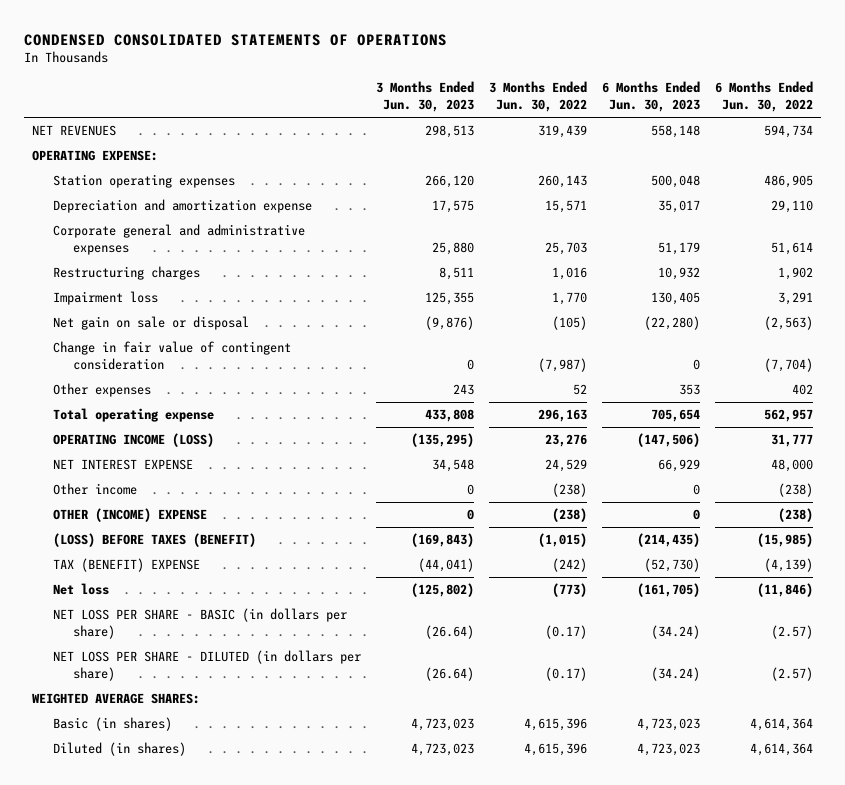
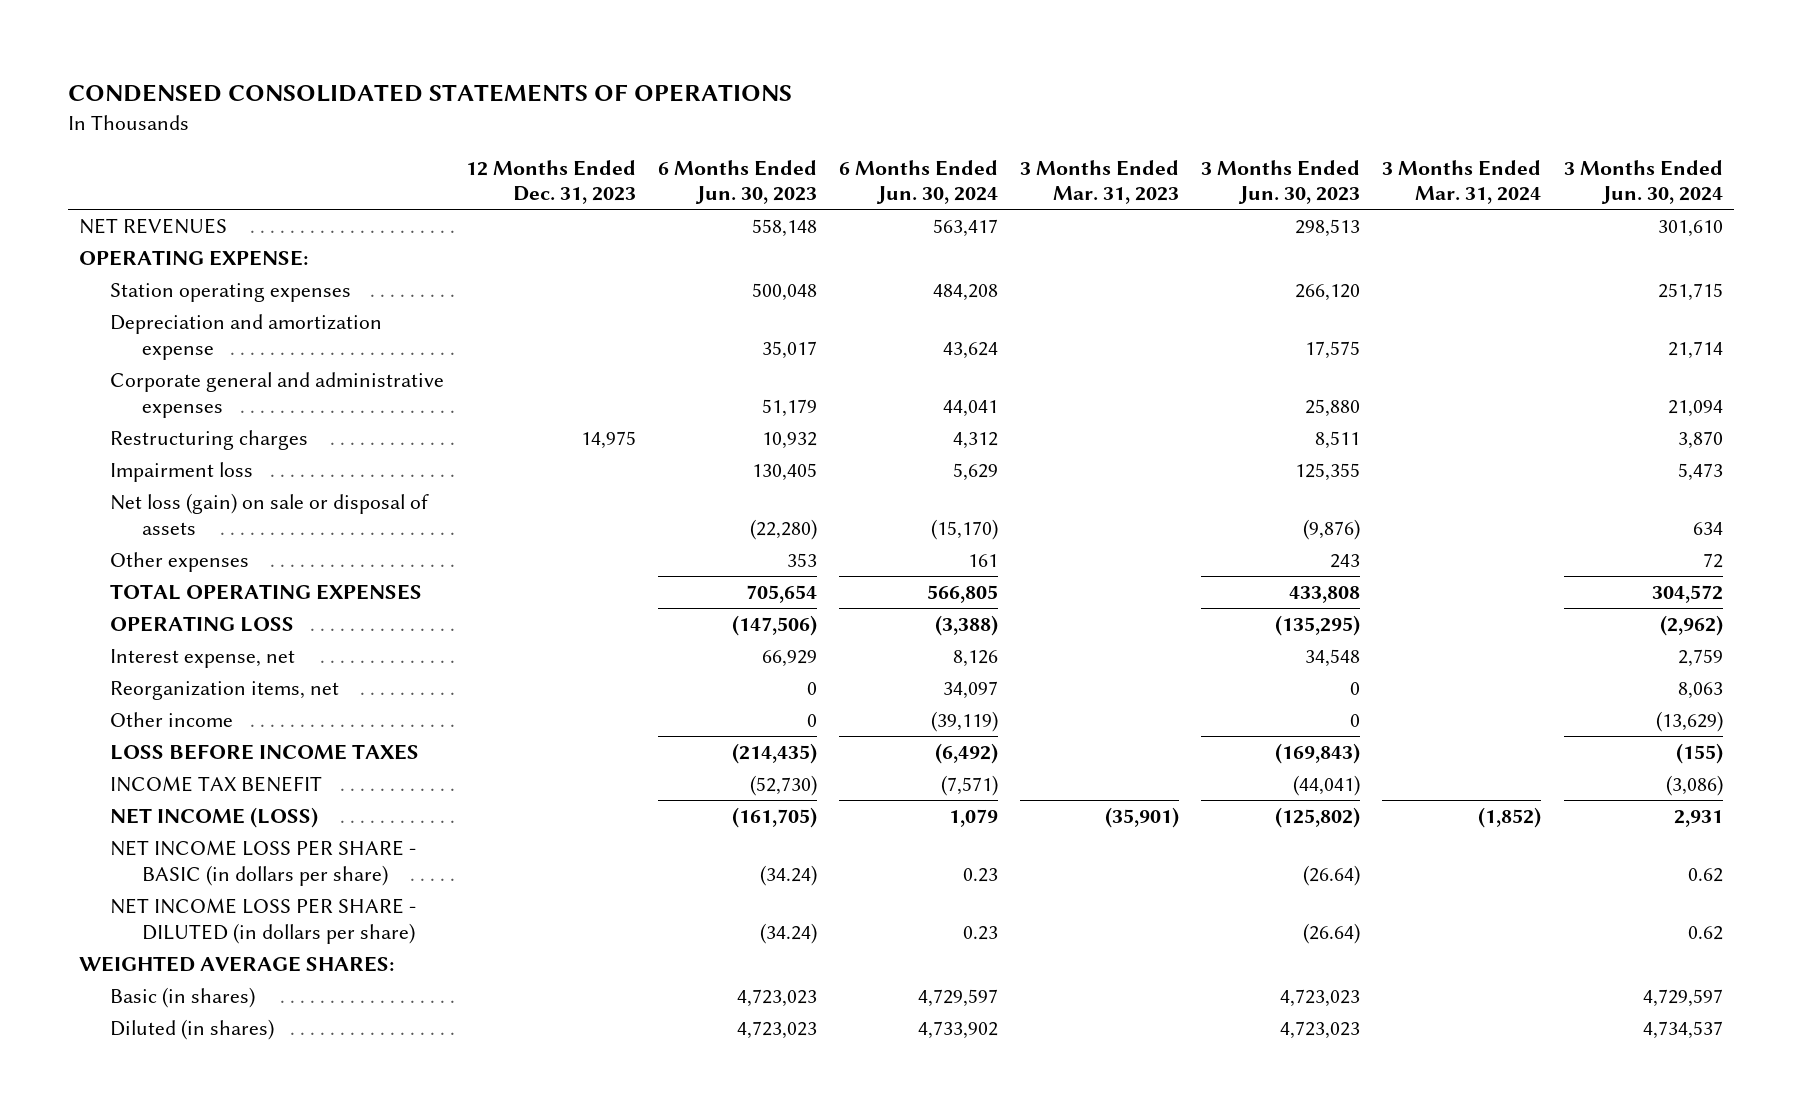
- | 3 Months Ended Jun. 30, 2023 | 3 Months Ended Jun. 30, 2022 | 6 Months Ended Jun. 30, 2023 | 6 Months Ended Jun. 30, 2022
+ | 12 Months Ended Dec. 31, 2023 | 6 Months Ended Jun. 30, 2023 | 6 Months Ended Jun. 30, 2024 | 3 Months Ended Mar. 31, 2023 | 3 Months Ended Jun. 30, 2023 | 3 Months Ended Mar. 31, 2024 | 3 Months Ended Jun. 30, 2024
- Net gain on sale or disposal | (9,876) | (105) | (22,280) | (2,563)
- Change in fair value of contingent consideration | 0 | (7,987) | 0 | (7,704)
+ Net loss (gain) on sale or disposal of assets | | (22,280) | (15,170) | | (9,876) | | 634
- Total operating expense | 433,808 | 296,163 | 705,654 | 562,957
- OPERATING INCOME (LOSS) | (135,295) | 23,276 | (147,506) | 31,777
- NET INTEREST EXPENSE | 34,548 | 24,529 | 66,929 | 48,000
+ TOTAL OPERATING EXPENSES | | 705,654 | 566,805 | | 433,808 | | 304,572
+ OPERATING LOSS | | (147,506) | (3,388) | | (135,295) | | (2,962)
+ Interest expense, net | | 66,929 | 8,126 | | 34,548 | | 2,759
+ Reorganization items, net | | 0 | 34,097 | | 0 | | 8,063
- OTHER (INCOME) EXPENSE | 0 | (238) | 0 | (238)
- (LOSS) BEFORE TAXES (BENEFIT) | (169,843) | (1,015) | (214,435) | (15,985)
- TAX (BENEFIT) EXPENSE | (44,041) | (242) | (52,730) | (4,139)
- Net loss | (125,802) | (773) | (161,705) | (11,846)
- NET LOSS PER SHARE - BASIC (in dollars per share) | (26.64) | (0.17) | (34.24) | (2.57)
- NET LOSS PER SHARE - DILUTED (in dollars per share) | (26.64) | (0.17) | (34.24) | (2.57)
+ LOSS BEFORE INCOME TAXES | | (214,435) | (6,492) | | (169,843) | | (155)
+ INCOME TAX BENEFIT | | (52,730) | (7,571) | | (44,041) | | (3,086)
+ NET INCOME (LOSS) | | (161,705) | 1,079 | (35,901) | (125,802) | (1,852) | 2,931
+ NET INCOME LOSS PER SHARE - BASIC (in dollars per share) | | (34.24) | 0.23 | | (26.64) | | 0.62
+ NET INCOME LOSS PER SHARE - DILUTED (in dollars per share) | | (34.24) | 0.23 | | (26.64) | | 0.62

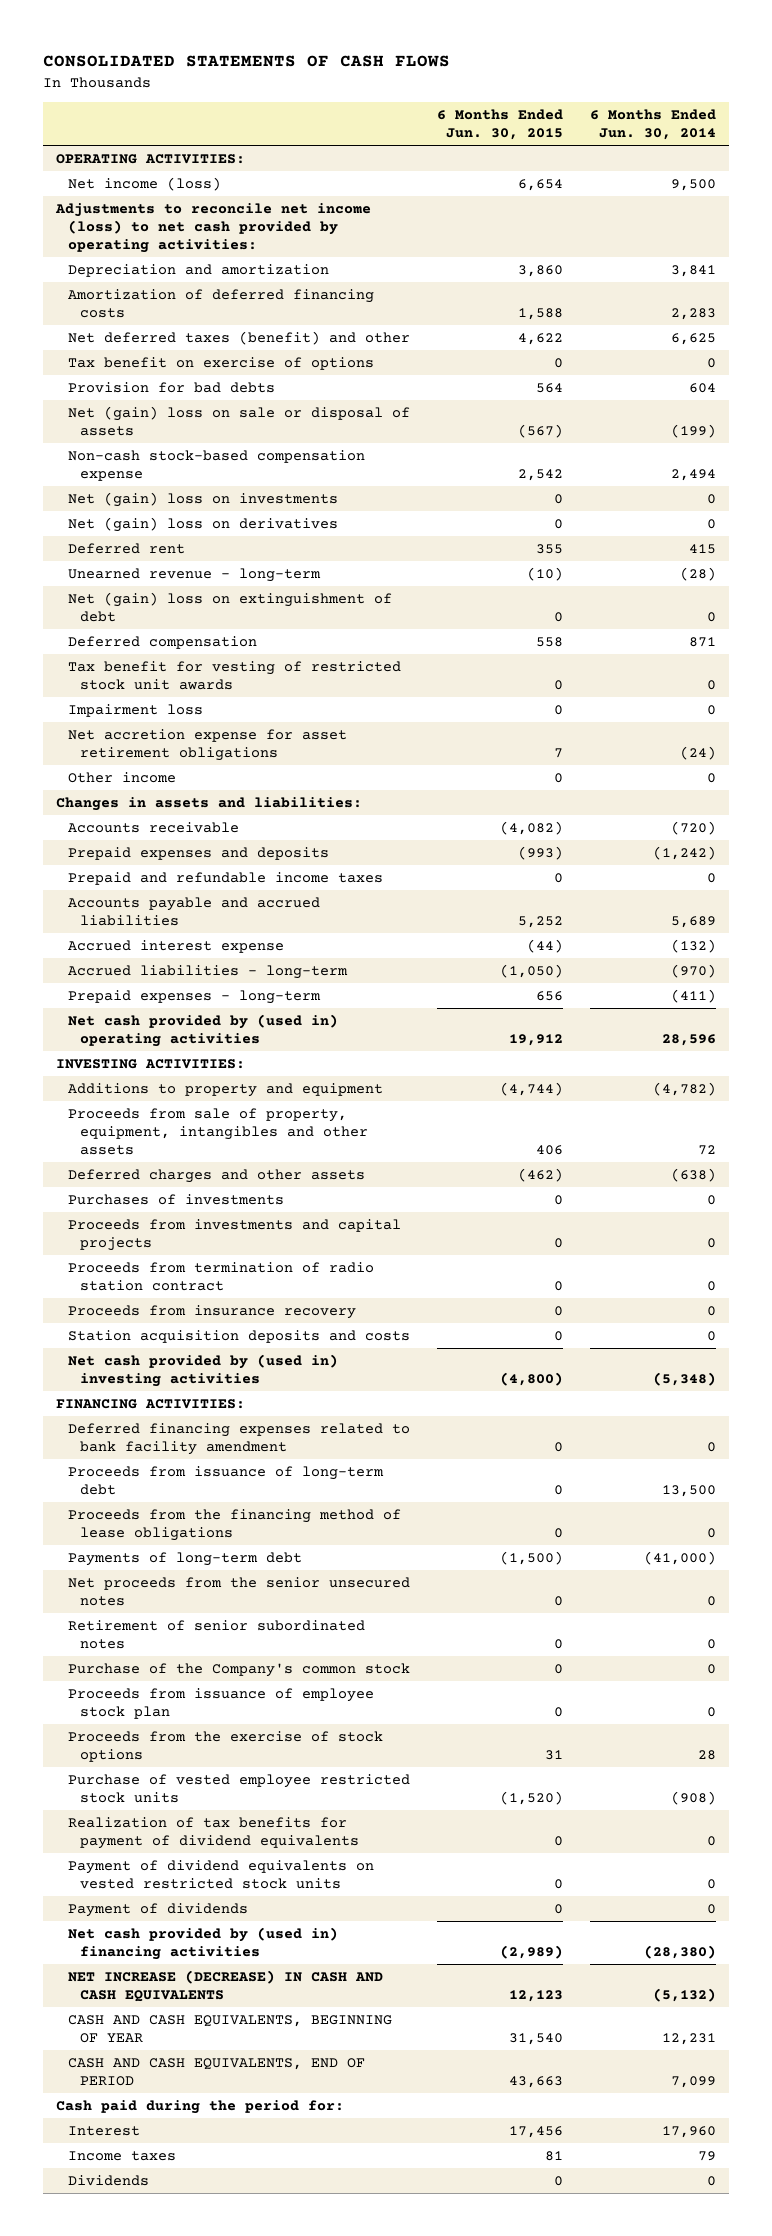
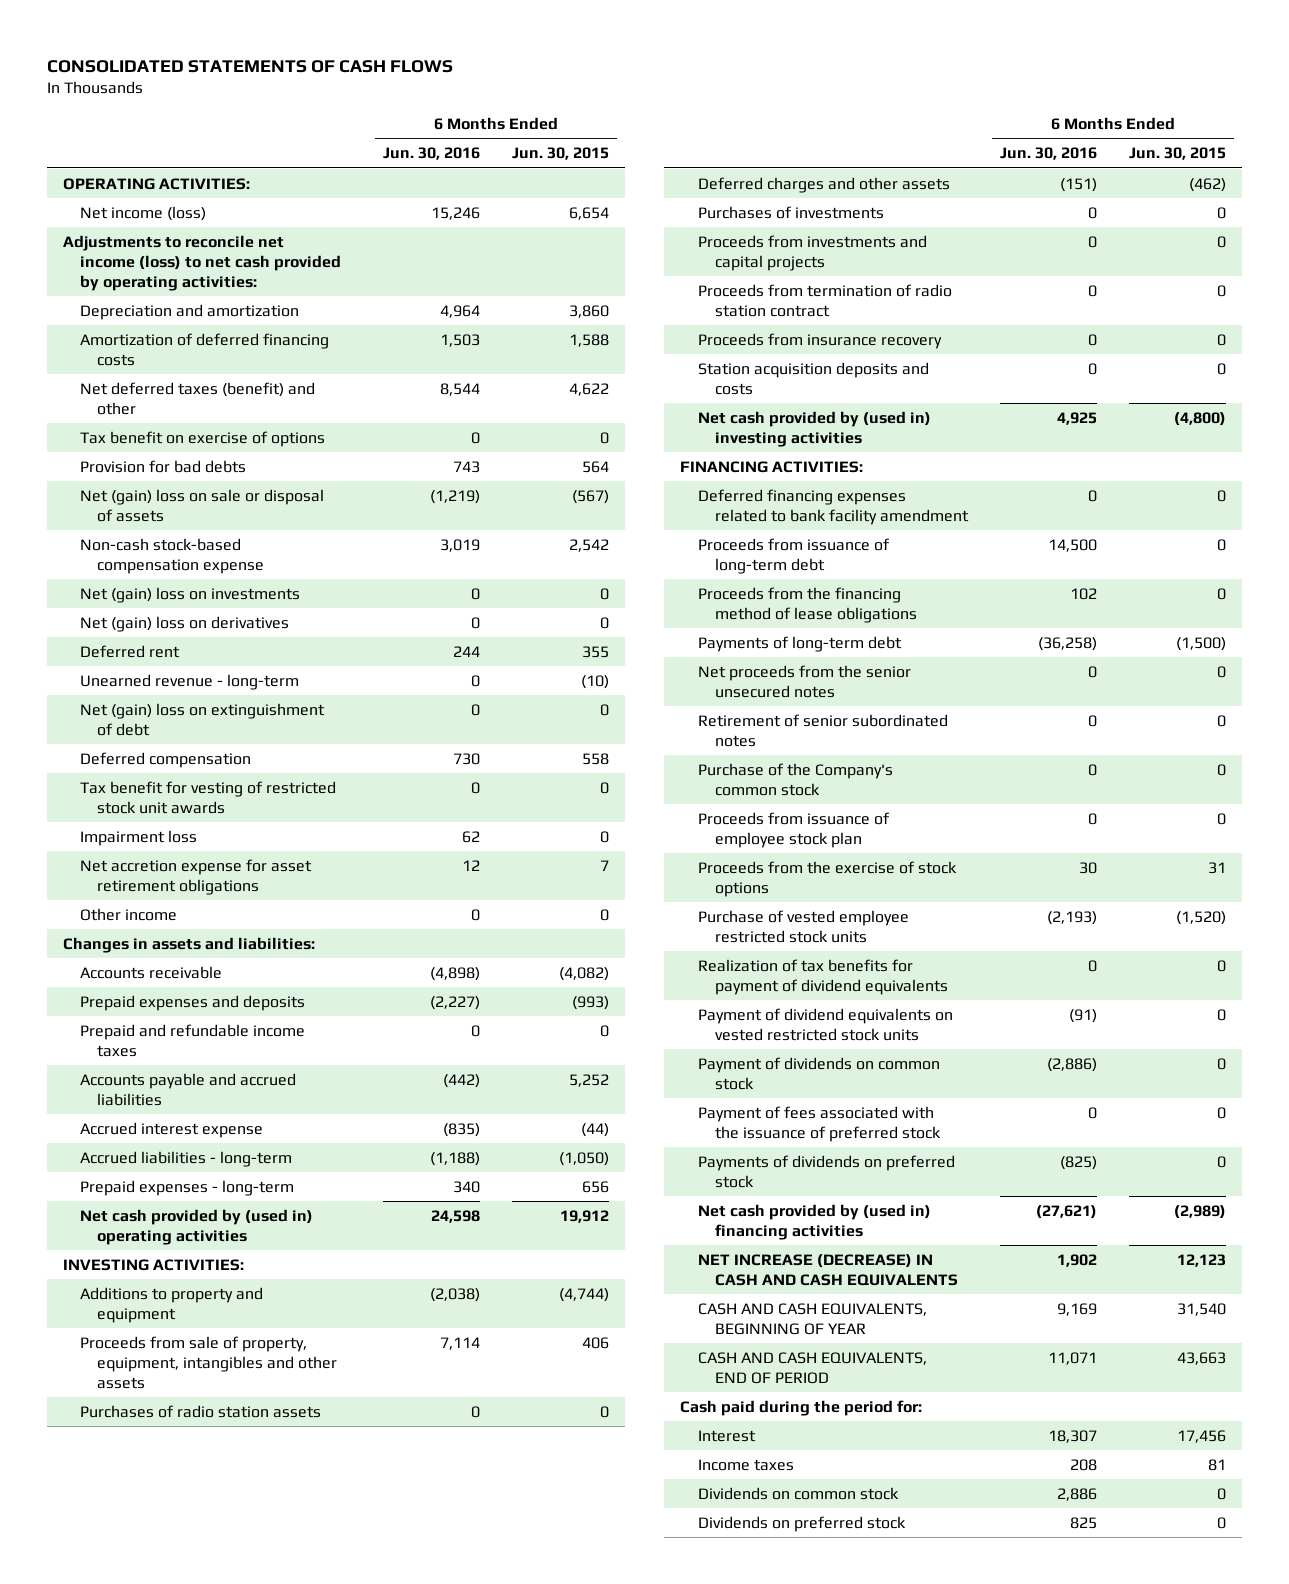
- | 6 Months Ended Jun. 30, 2015 | 6 Months Ended Jun. 30, 2014
+ | 6 Months Ended Jun. 30, 2016 | 6 Months Ended Jun. 30, 2015
+ Purchases of radio station assets | 0 | 0
- Payment of dividends | 0 | 0
+ Payment of dividends on common stock | (2,886) | 0
+ Payment of fees associated with the issuance of preferred stock | 0 | 0
+ Payments of dividends on preferred stock | (825) | 0
- Dividends | 0 | 0
+ Dividends on common stock | 2,886 | 0
+ Dividends on preferred stock | 825 | 0

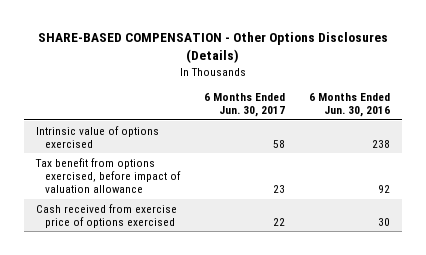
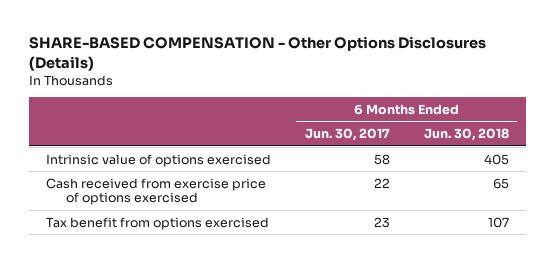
- | 6 Months Ended Jun. 30, 2017 | 6 Months Ended Jun. 30, 2016
+ | 6 Months Ended Jun. 30, 2017 | 6 Months Ended Jun. 30, 2018
- Tax benefit from options exercised, before impact of valuation allowance | 23 | 92
+ Tax benefit from options exercised | 23 | 107

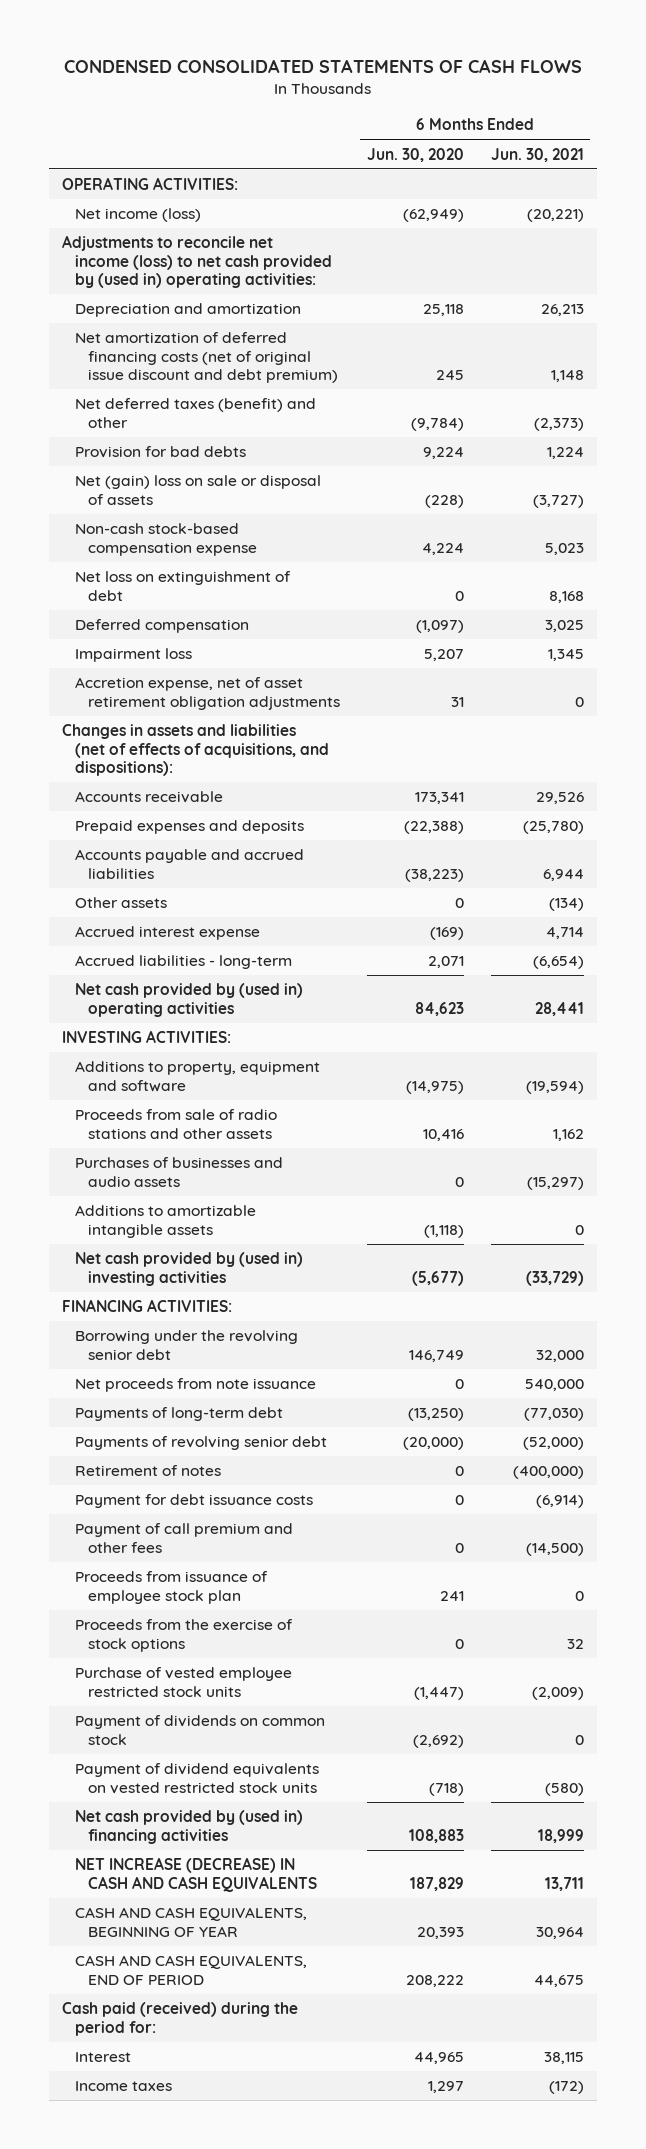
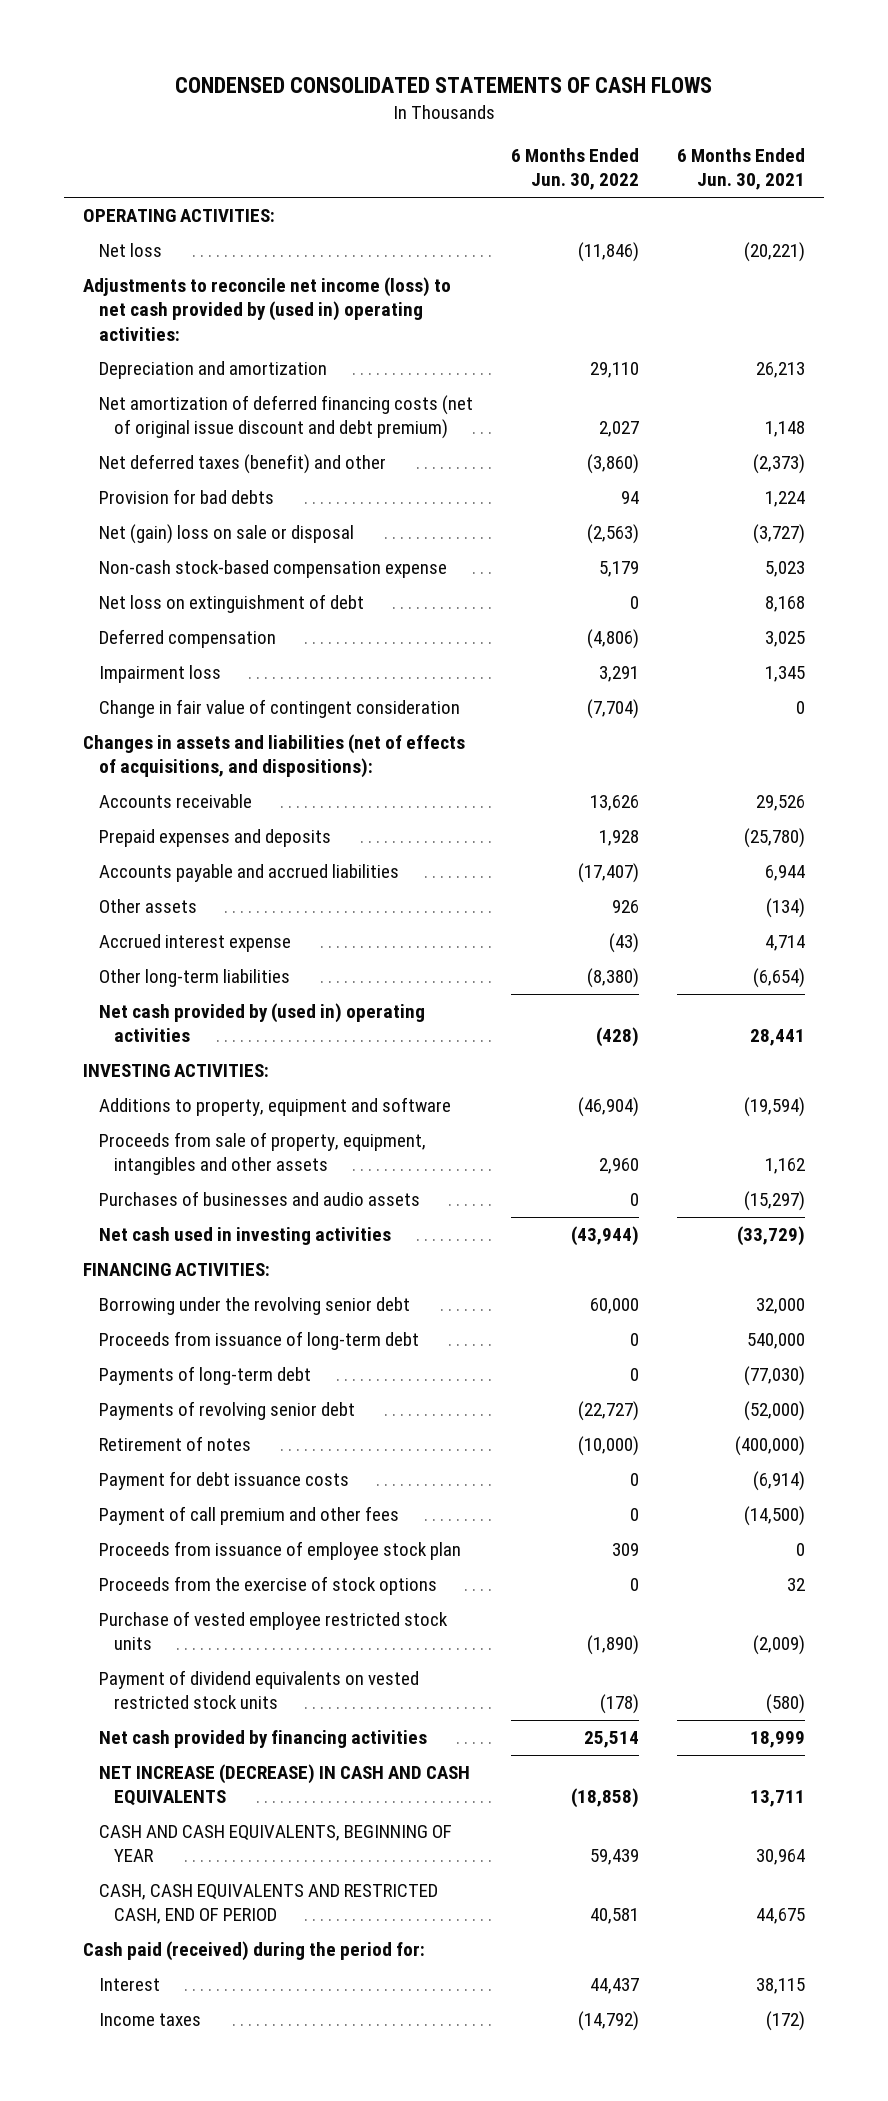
- | 6 Months Ended Jun. 30, 2020 | 6 Months Ended Jun. 30, 2021
+ | 6 Months Ended Jun. 30, 2022 | 6 Months Ended Jun. 30, 2021
- Net income (loss) | (62,949) | (20,221)
+ Net loss | (11,846) | (20,221)
- Net (gain) loss on sale or disposal of assets | (228) | (3,727)
+ Net (gain) loss on sale or disposal | (2,563) | (3,727)
- Accretion expense, net of asset retirement obligation adjustments | 31 | 0
+ Change in fair value of contingent consideration | (7,704) | 0
- Accrued liabilities - long-term | 2,071 | (6,654)
+ Other long-term liabilities | (8,380) | (6,654)
- Proceeds from sale of radio stations and other assets | 10,416 | 1,162
+ Proceeds from sale of property, equipment, intangibles and other assets | 2,960 | 1,162
- Additions to amortizable intangible assets | (1,118) | 0
- Net cash provided by (used in) investing activities | (5,677) | (33,729)
+ Net cash used in investing activities | (43,944) | (33,729)
- Net proceeds from note issuance | 0 | 540,000
+ Proceeds from issuance of long-term debt | 0 | 540,000
- Payment of dividends on common stock | (2,692) | 0
- Net cash provided by (used in) financing activities | 108,883 | 18,999
+ Net cash provided by financing activities | 25,514 | 18,999
- CASH AND CASH EQUIVALENTS, END OF PERIOD | 208,222 | 44,675
+ CASH, CASH EQUIVALENTS AND RESTRICTED CASH, END OF PERIOD | 40,581 | 44,675

